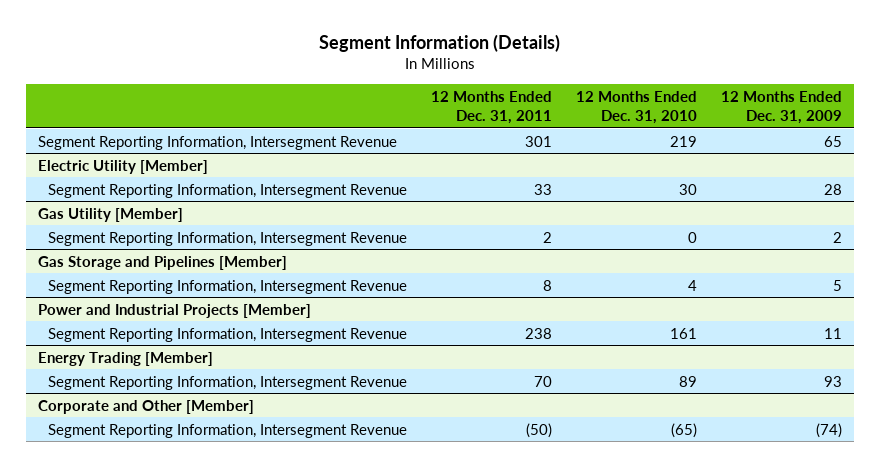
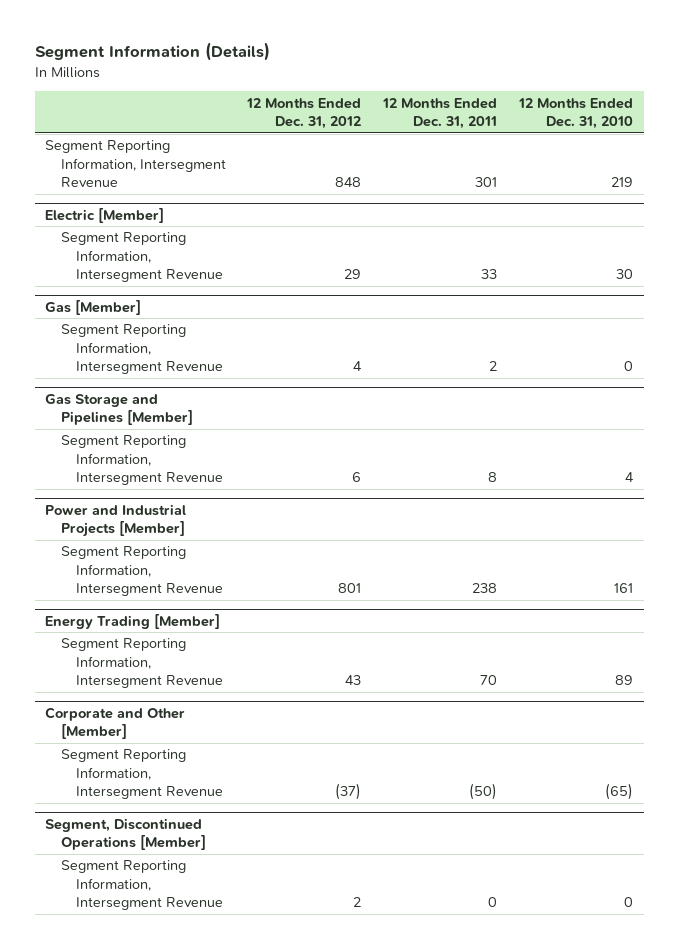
- | 12 Months Ended Dec. 31, 2011 | 12 Months Ended Dec. 31, 2010 | 12 Months Ended Dec. 31, 2009
+ | 12 Months Ended Dec. 31, 2012 | 12 Months Ended Dec. 31, 2011 | 12 Months Ended Dec. 31, 2010
- Electric Utility [Member]
+ Electric [Member]
- Gas Utility [Member]
+ Gas [Member]
+ Segment, Discontinued Operations [Member]
+ Segment Reporting Information, Intersegment Revenue | 2 | 0 | 0

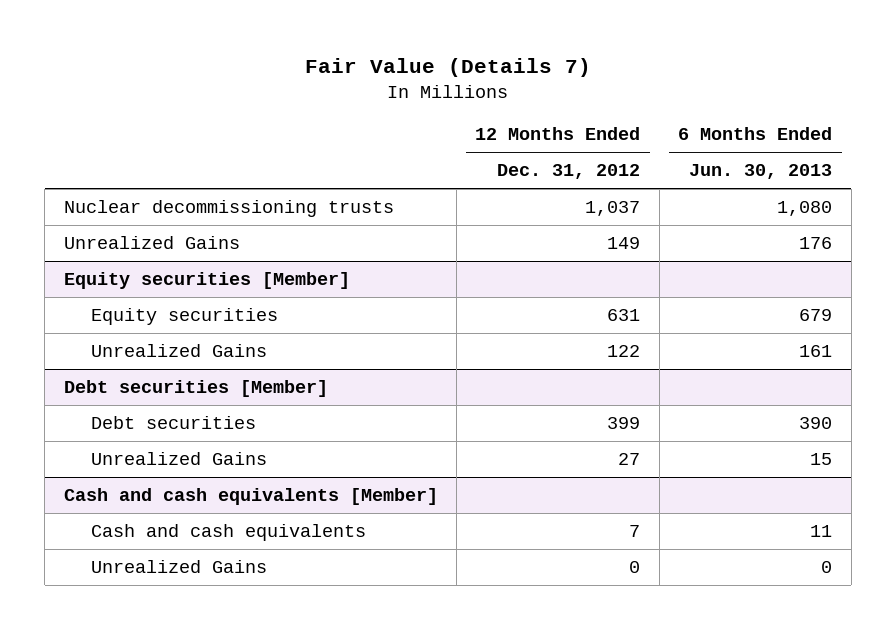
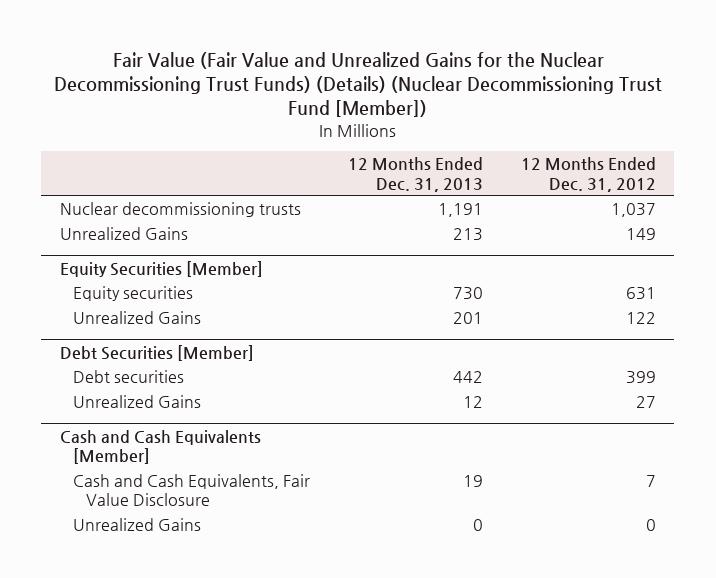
- Fair Value (Details 7)
+ Fair Value (Fair Value and Unrealized Gains for the Nuclear Decommissioning Trust Funds) (Details) (Nuclear Decommissioning Trust Fund [Member])
- | 12 Months Ended Dec. 31, 2012 | 6 Months Ended Jun. 30, 2013
+ | 12 Months Ended Dec. 31, 2013 | 12 Months Ended Dec. 31, 2012
- Equity securities [Member]
+ Equity Securities [Member]
- Debt securities [Member]
+ Debt Securities [Member]
- Cash and cash equivalents [Member]
- Cash and cash equivalents | 7 | 11
+ Cash and Cash Equivalents [Member]
+ Cash and Cash Equivalents, Fair Value Disclosure | 19 | 7

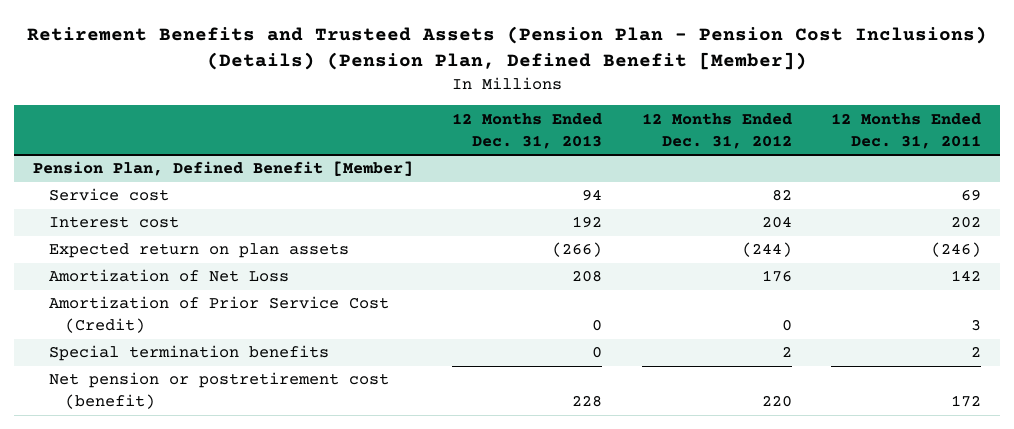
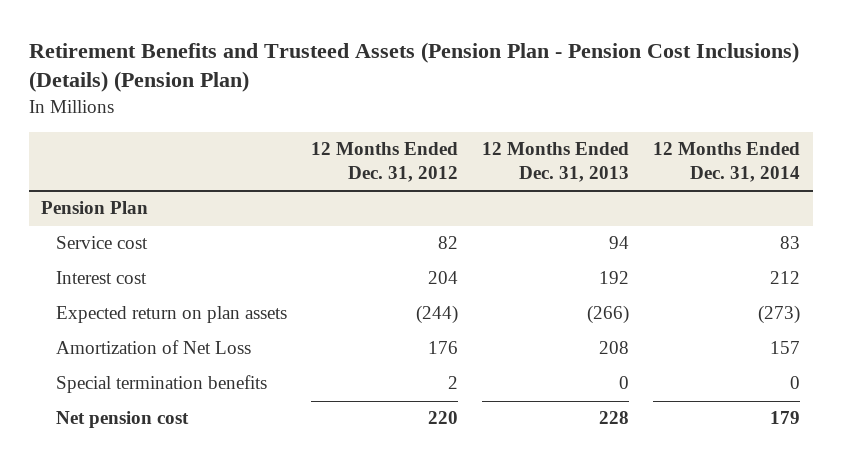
- Retirement Benefits and Trusteed Assets (Pension Plan - Pension Cost Inclusions) (Details) (Pension Plan, Defined Benefit [Member])
+ Retirement Benefits and Trusteed Assets (Pension Plan - Pension Cost Inclusions) (Details) (Pension Plan)
- | 12 Months Ended Dec. 31, 2013 | 12 Months Ended Dec. 31, 2012 | 12 Months Ended Dec. 31, 2011
+ | 12 Months Ended Dec. 31, 2012 | 12 Months Ended Dec. 31, 2013 | 12 Months Ended Dec. 31, 2014
- Pension Plan, Defined Benefit [Member]
+ Pension Plan
- Amortization of Prior Service Cost (Credit) | 0 | 0 | 3
- Net pension or postretirement cost (benefit) | 228 | 220 | 172
+ Net pension cost | 220 | 228 | 179

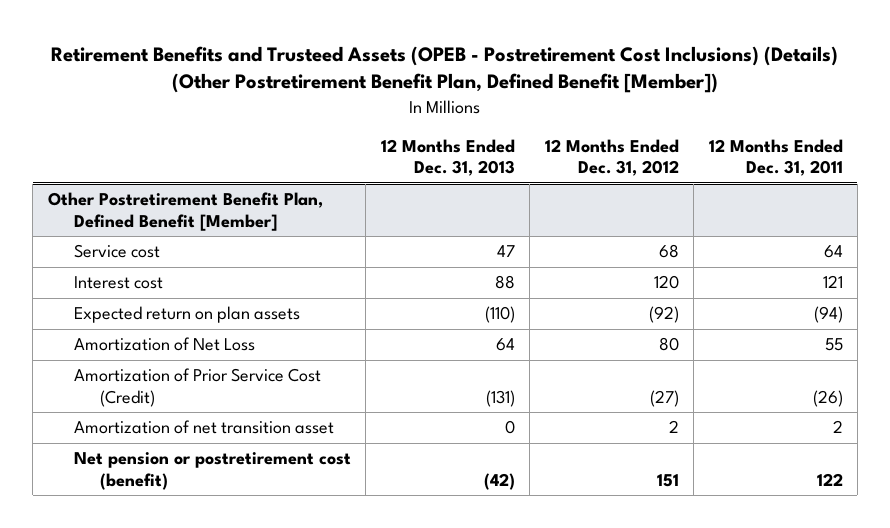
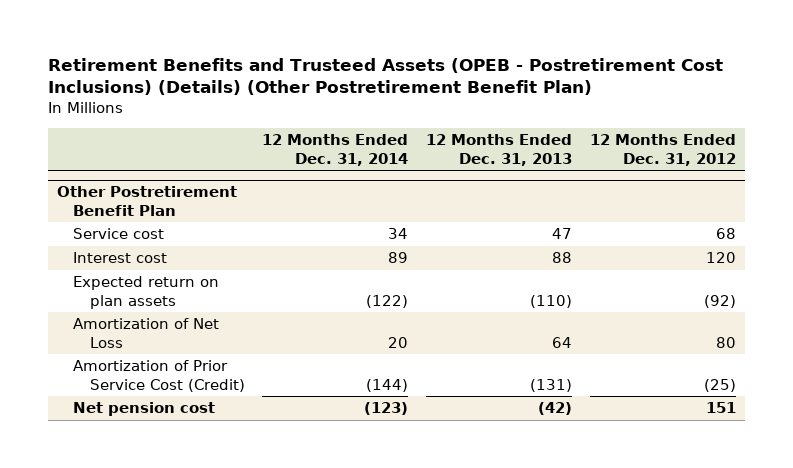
- Retirement Benefits and Trusteed Assets (OPEB - Postretirement Cost Inclusions) (Details) (Other Postretirement Benefit Plan, Defined Benefit [Member])
+ Retirement Benefits and Trusteed Assets (OPEB - Postretirement Cost Inclusions) (Details) (Other Postretirement Benefit Plan)
- | 12 Months Ended Dec. 31, 2013 | 12 Months Ended Dec. 31, 2012 | 12 Months Ended Dec. 31, 2011
+ | 12 Months Ended Dec. 31, 2014 | 12 Months Ended Dec. 31, 2013 | 12 Months Ended Dec. 31, 2012
- Other Postretirement Benefit Plan, Defined Benefit [Member]
+ Other Postretirement Benefit Plan
- Amortization of Prior Service Cost (Credit) | (131) | (27) | (26)
- Amortization of net transition asset | 0 | 2 | 2
- Net pension or postretirement cost (benefit) | (42) | 151 | 122
+ Amortization of Prior Service Cost (Credit) | (144) | (131) | (25)
+ Net pension cost | (123) | (42) | 151

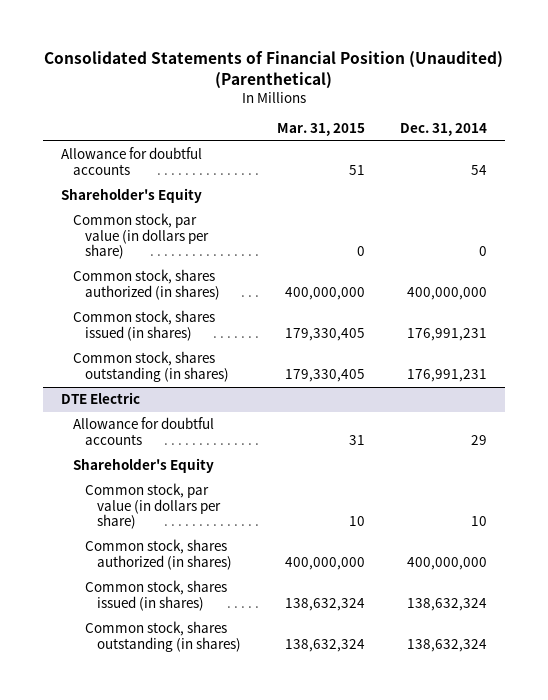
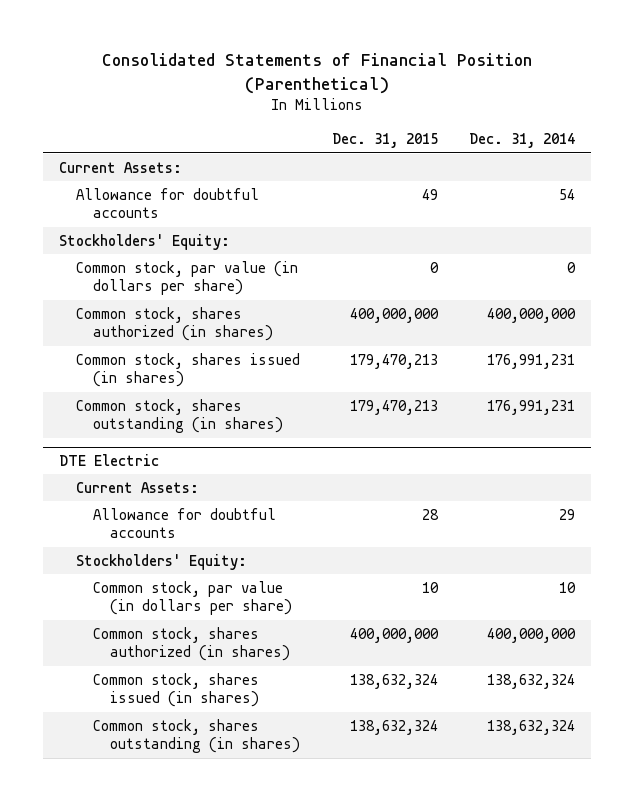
- Consolidated Statements of Financial Position (Unaudited) (Parenthetical)
+ Consolidated Statements of Financial Position (Parenthetical)
- | Mar. 31, 2015 | Dec. 31, 2014
+ | Dec. 31, 2015 | Dec. 31, 2014
+ Current Assets:
- Shareholder's Equity
+ Stockholders' Equity:
@ DTE Electric
+ Current Assets:
- Shareholder's Equity
+ Stockholders' Equity:

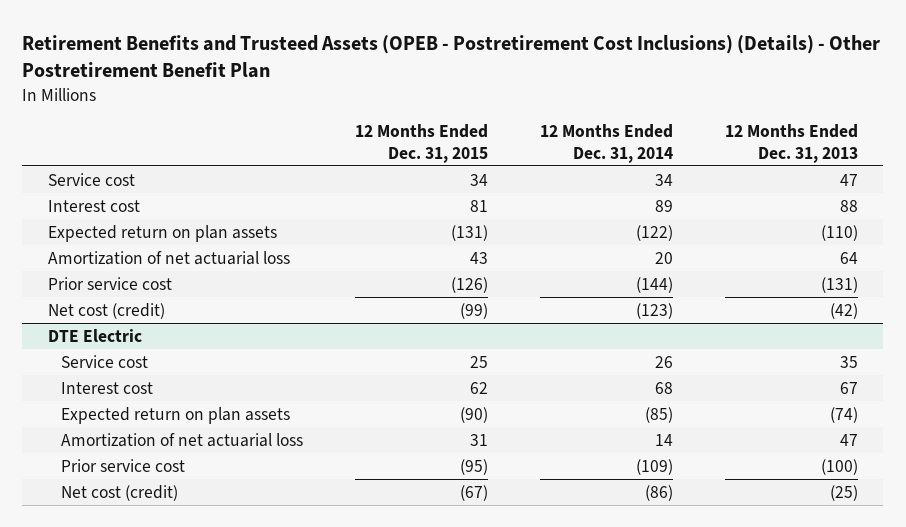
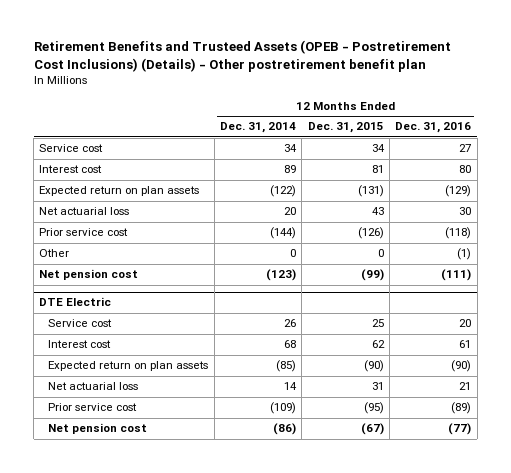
- Retirement Benefits and Trusteed Assets (OPEB - Postretirement Cost Inclusions) (Details) - Other Postretirement Benefit Plan
+ Retirement Benefits and Trusteed Assets (OPEB - Postretirement Cost Inclusions) (Details) - Other postretirement benefit plan
- | 12 Months Ended Dec. 31, 2015 | 12 Months Ended Dec. 31, 2014 | 12 Months Ended Dec. 31, 2013
+ | 12 Months Ended Dec. 31, 2014 | 12 Months Ended Dec. 31, 2015 | 12 Months Ended Dec. 31, 2016
- Amortization of net actuarial loss | 43 | 20 | 64
+ Net actuarial loss | 20 | 43 | 30
- Net cost (credit) | (99) | (123) | (42)
+ Other | 0 | 0 | (1)
+ Net pension cost | (123) | (99) | (111)
@ DTE Electric
- Amortization of net actuarial loss | 31 | 14 | 47
+ Net actuarial loss | 14 | 31 | 21
- Net cost (credit) | (67) | (86) | (25)
+ Net pension cost | (86) | (67) | (77)

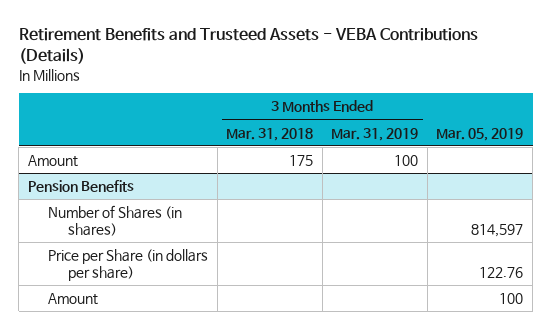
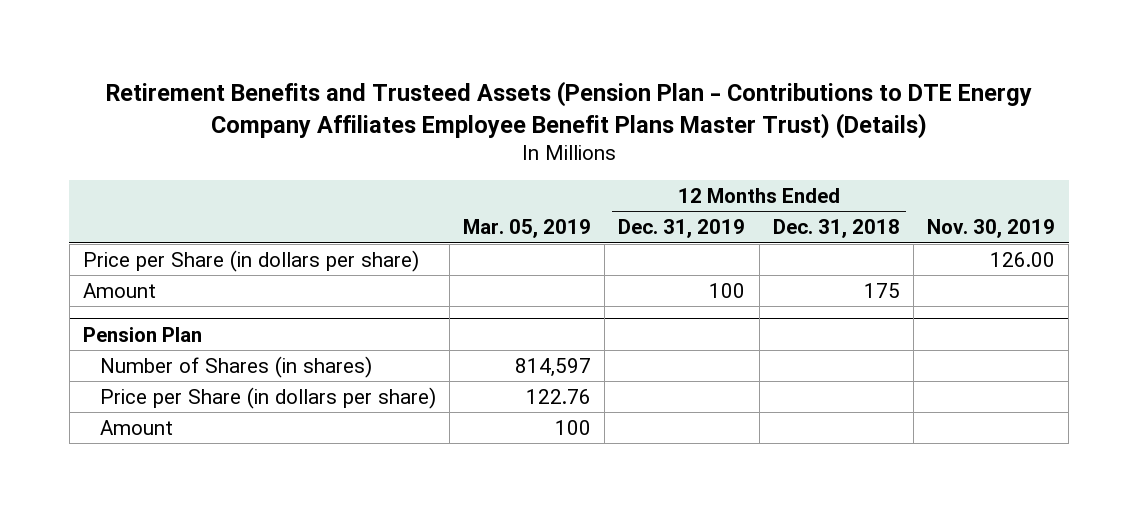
- Retirement Benefits and Trusteed Assets - VEBA Contributions (Details)
+ Retirement Benefits and Trusteed Assets (Pension Plan - Contributions to DTE Energy Company Affiliates Employee Benefit Plans Master Trust) (Details)
- | 3 Months Ended Mar. 31, 2018 | 3 Months Ended Mar. 31, 2019 | Mar. 05, 2019
+ | Mar. 05, 2019 | 12 Months Ended Dec. 31, 2019 | 12 Months Ended Dec. 31, 2018 | Nov. 30, 2019
+ Price per Share (in dollars per share) | | | | 126.00
- Pension Benefits
+ Pension Plan

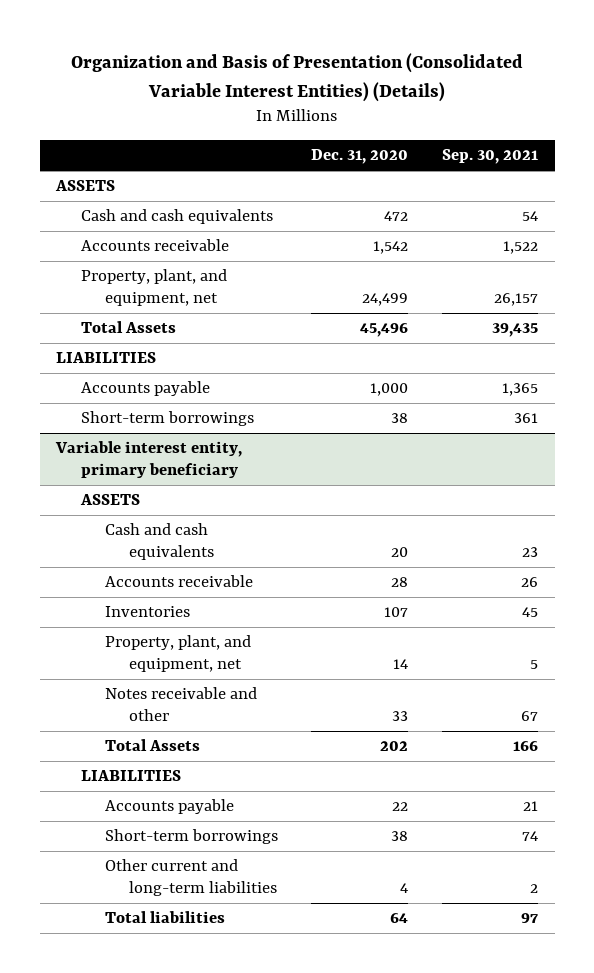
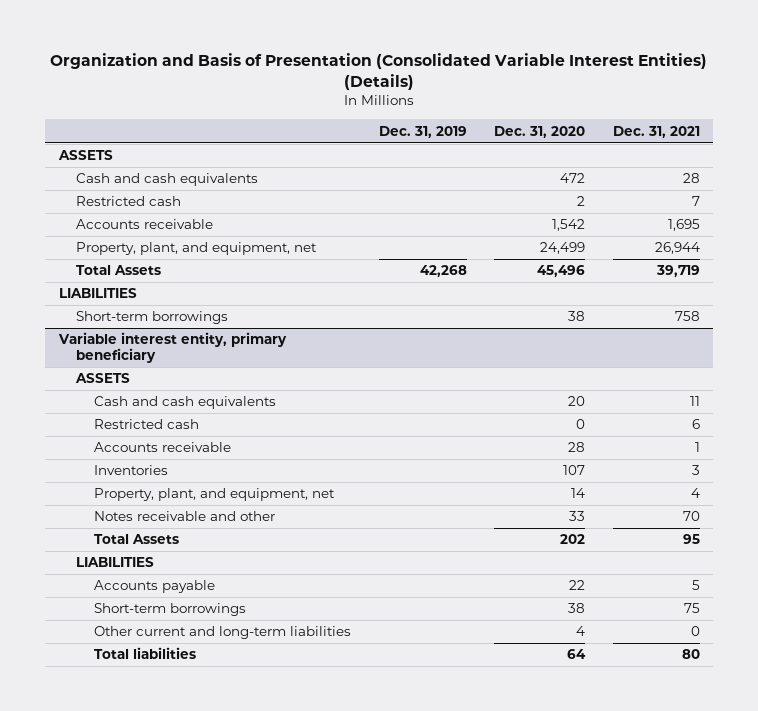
- | Dec. 31, 2020 | Sep. 30, 2021
+ | Dec. 31, 2019 | Dec. 31, 2020 | Dec. 31, 2021
+ Restricted cash | | 2 | 7
- Accounts payable | 1,000 | 1,365
@ Variable interest entity, primary beneficiary
+ Restricted cash | | 0 | 6

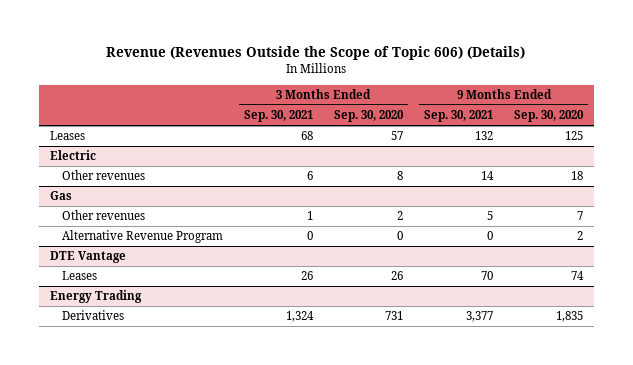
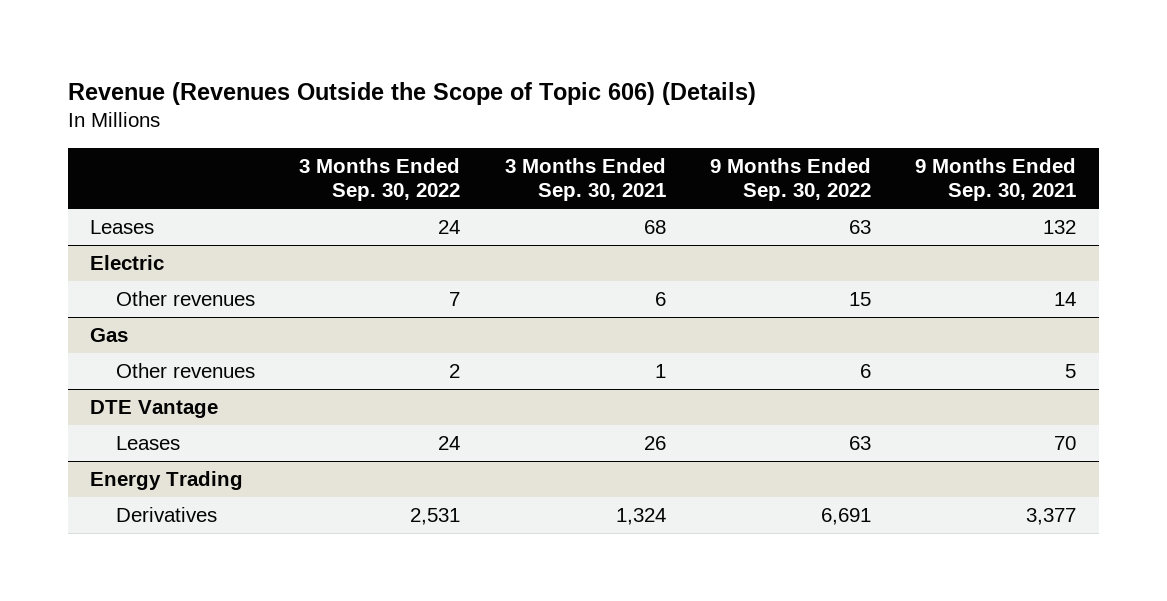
- | 3 Months Ended Sep. 30, 2021 | 3 Months Ended Sep. 30, 2020 | 9 Months Ended Sep. 30, 2021 | 9 Months Ended Sep. 30, 2020
+ | 3 Months Ended Sep. 30, 2022 | 3 Months Ended Sep. 30, 2021 | 9 Months Ended Sep. 30, 2022 | 9 Months Ended Sep. 30, 2021
@ Gas
- Alternative Revenue Program | 0 | 0 | 0 | 2

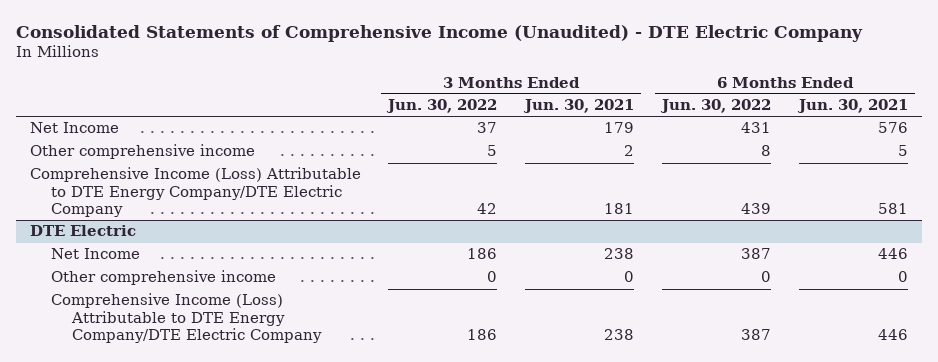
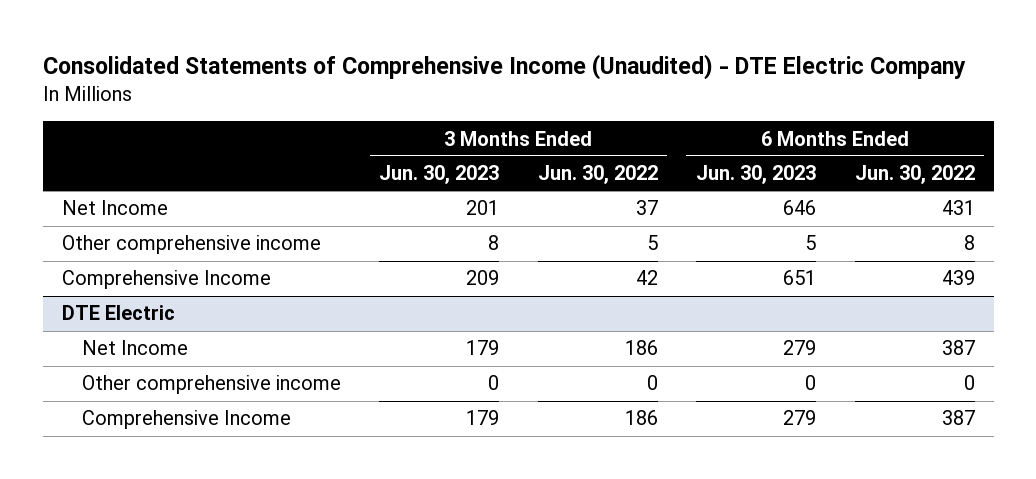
- | 3 Months Ended Jun. 30, 2022 | 3 Months Ended Jun. 30, 2021 | 6 Months Ended Jun. 30, 2022 | 6 Months Ended Jun. 30, 2021
+ | 3 Months Ended Jun. 30, 2023 | 3 Months Ended Jun. 30, 2022 | 6 Months Ended Jun. 30, 2023 | 6 Months Ended Jun. 30, 2022
- Comprehensive Income (Loss) Attributable to DTE Energy Company/DTE Electric Company | 42 | 181 | 439 | 581
+ Comprehensive Income | 209 | 42 | 651 | 439
@ DTE Electric
- Comprehensive Income (Loss) Attributable to DTE Energy Company/DTE Electric Company | 186 | 238 | 387 | 446
+ Comprehensive Income | 179 | 186 | 279 | 387

